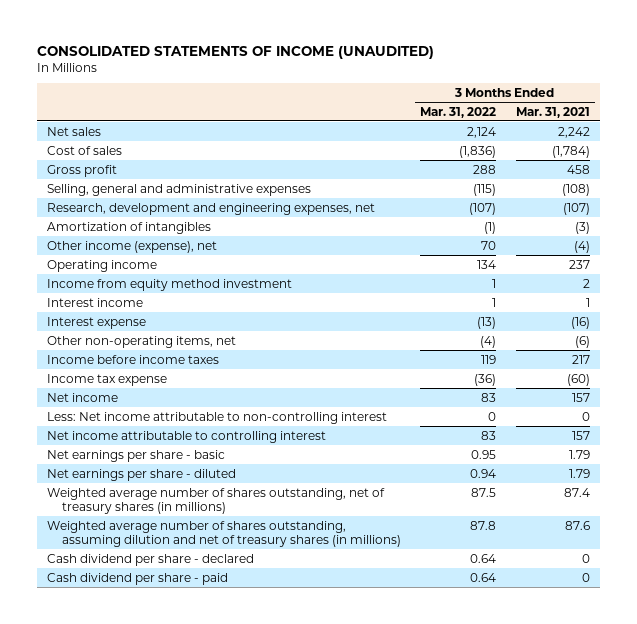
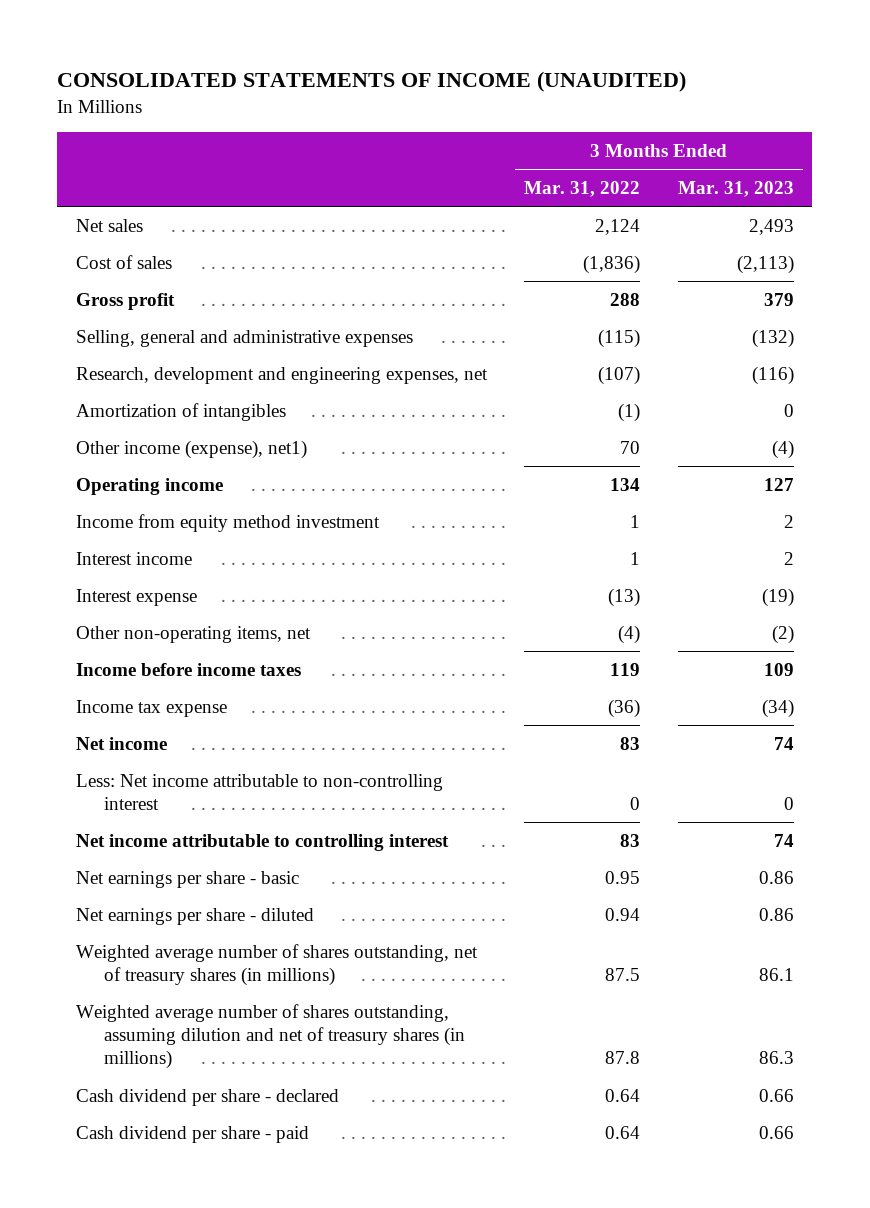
- | 3 Months Ended Mar. 31, 2022 | 3 Months Ended Mar. 31, 2021
+ | 3 Months Ended Mar. 31, 2022 | 3 Months Ended Mar. 31, 2023
- Other income (expense), net | 70 | (4)
+ Other income (expense), net1) | 70 | (4)

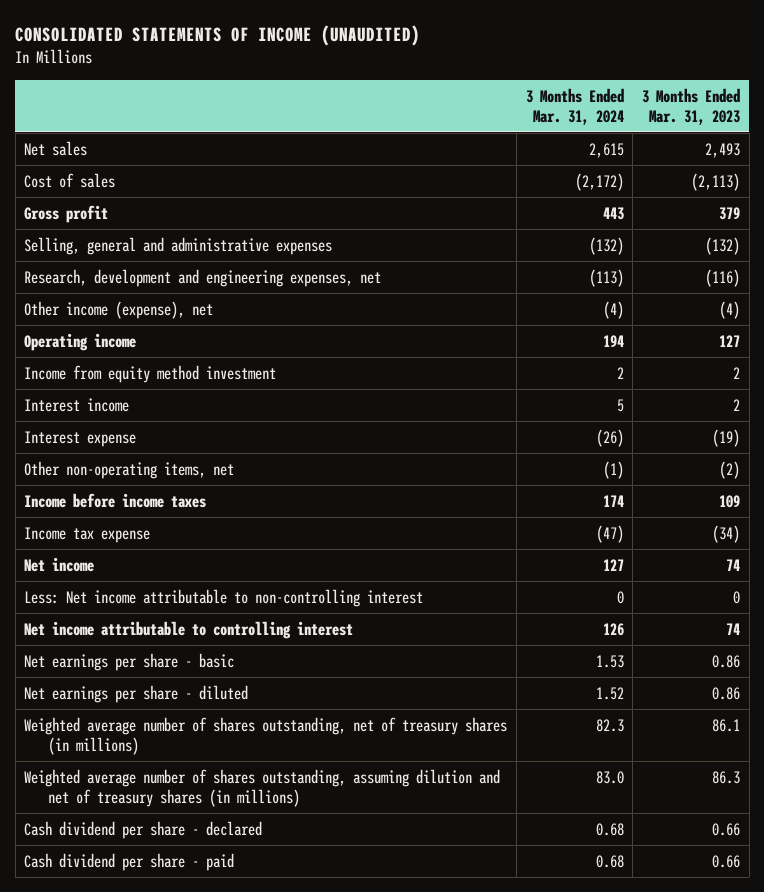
- | 3 Months Ended Mar. 31, 2022 | 3 Months Ended Mar. 31, 2023
+ | 3 Months Ended Mar. 31, 2024 | 3 Months Ended Mar. 31, 2023
- Amortization of intangibles | (1) | 0
- Other income (expense), net1) | 70 | (4)
+ Other income (expense), net | (4) | (4)

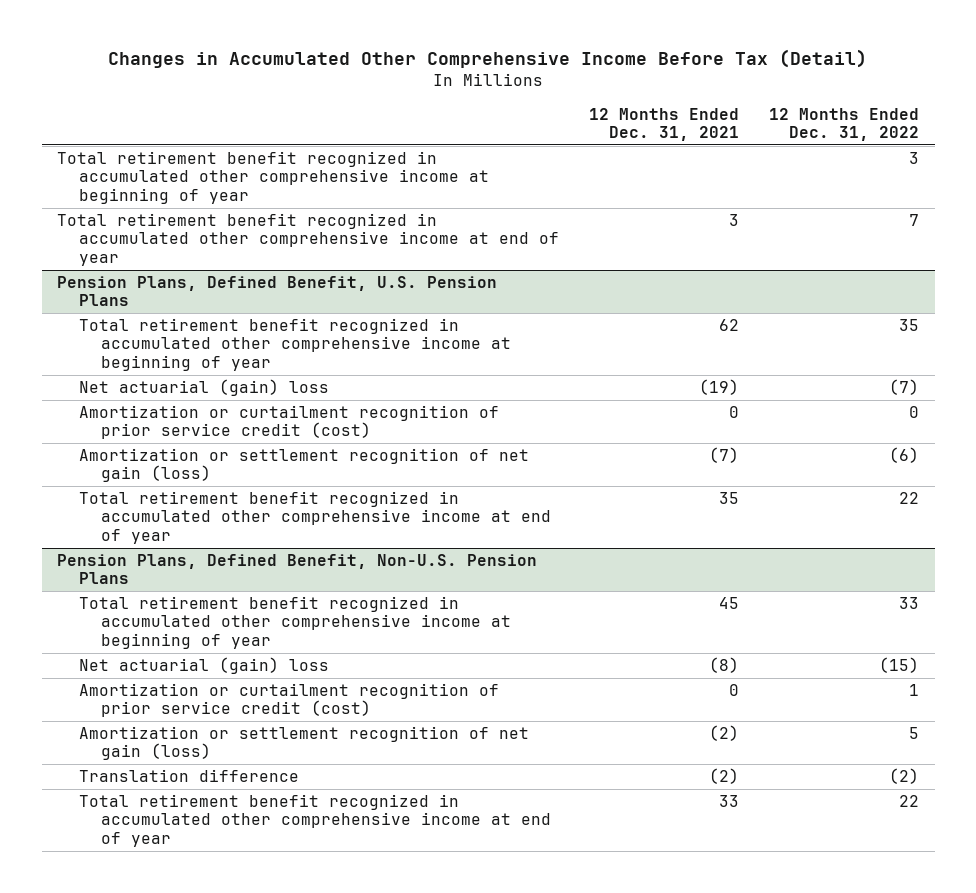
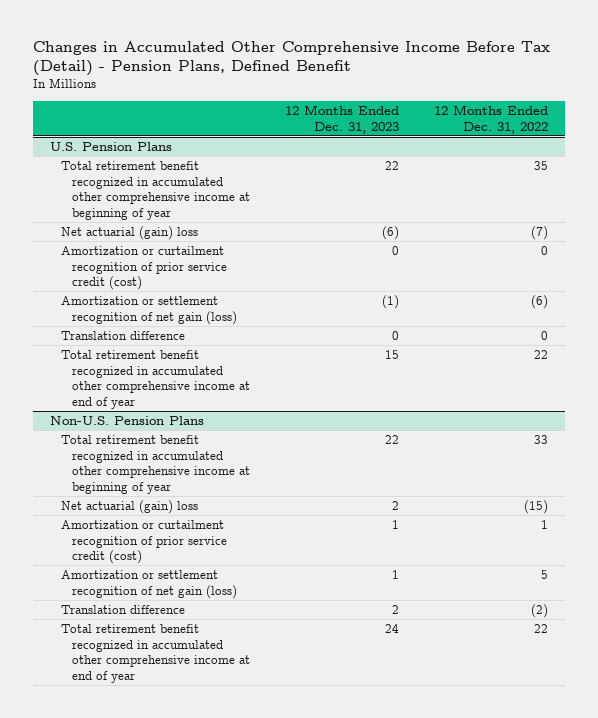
- Changes in Accumulated Other Comprehensive Income Before Tax (Detail)
+ Changes in Accumulated Other Comprehensive Income Before Tax (Detail) - Pension Plans, Defined Benefit
- | 12 Months Ended Dec. 31, 2021 | 12 Months Ended Dec. 31, 2022
+ | 12 Months Ended Dec. 31, 2023 | 12 Months Ended Dec. 31, 2022
- Total retirement benefit recognized in accumulated other comprehensive income at beginning of year | | 3
- Total retirement benefit recognized in accumulated other comprehensive income at end of year | 3 | 7
- Pension Plans, Defined Benefit, U.S. Pension Plans
+ U.S. Pension Plans
+ Translation difference | 0 | 0
- Pension Plans, Defined Benefit, Non-U.S. Pension Plans
+ Non-U.S. Pension Plans

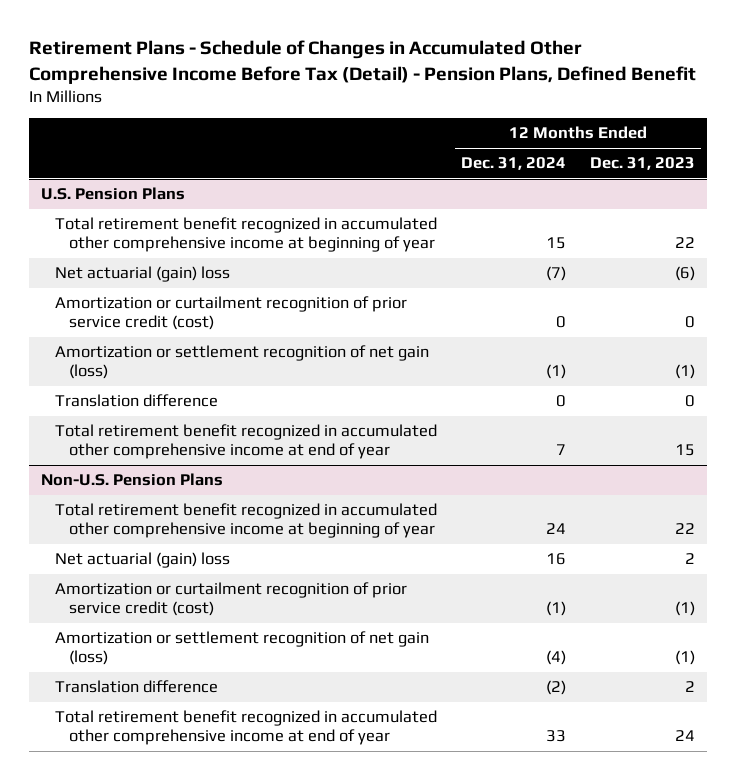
- Changes in Accumulated Other Comprehensive Income Before Tax (Detail) - Pension Plans, Defined Benefit
+ Retirement Plans - Schedule of Changes in Accumulated Other Comprehensive Income Before Tax (Detail) - Pension Plans, Defined Benefit
- | 12 Months Ended Dec. 31, 2023 | 12 Months Ended Dec. 31, 2022
+ | 12 Months Ended Dec. 31, 2024 | 12 Months Ended Dec. 31, 2023
@ Non-U.S. Pension Plans
- Amortization or curtailment recognition of prior service credit (cost) | 1 | 1
- Amortization or settlement recognition of net gain (loss) | 1 | 5
+ Amortization or curtailment recognition of prior service credit (cost) | (1) | (1)
+ Amortization or settlement recognition of net gain (loss) | (4) | (1)

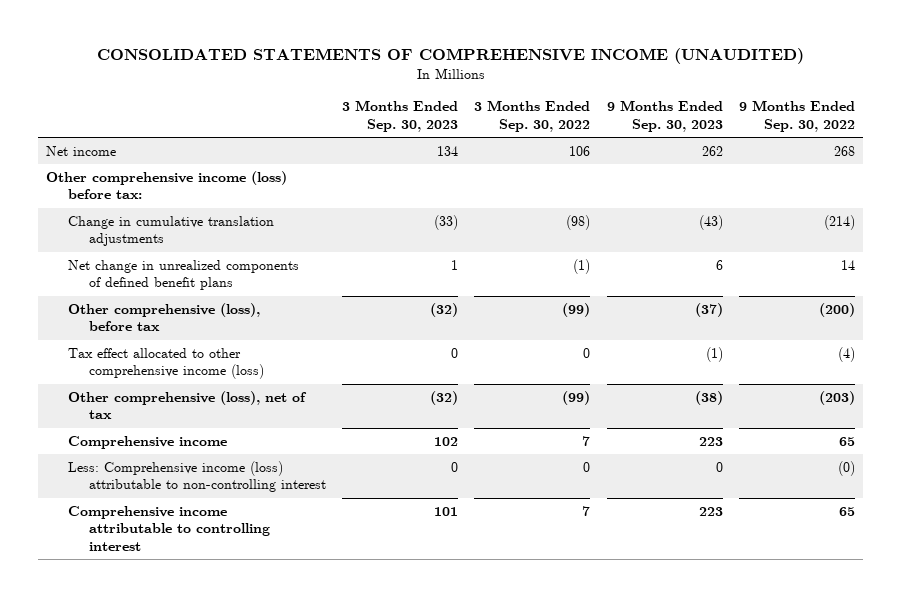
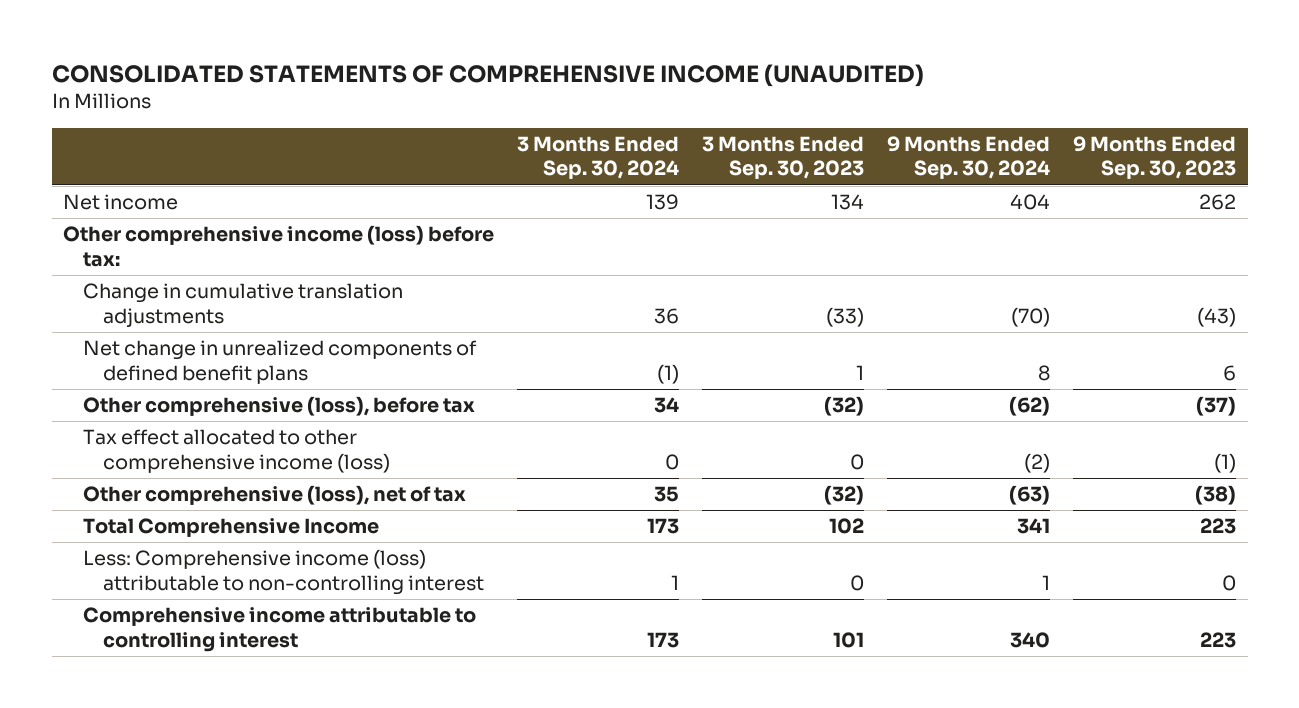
- | 3 Months Ended Sep. 30, 2023 | 3 Months Ended Sep. 30, 2022 | 9 Months Ended Sep. 30, 2023 | 9 Months Ended Sep. 30, 2022
+ | 3 Months Ended Sep. 30, 2024 | 3 Months Ended Sep. 30, 2023 | 9 Months Ended Sep. 30, 2024 | 9 Months Ended Sep. 30, 2023
- Comprehensive income | 102 | 7 | 223 | 65
+ Total Comprehensive Income | 173 | 102 | 341 | 223

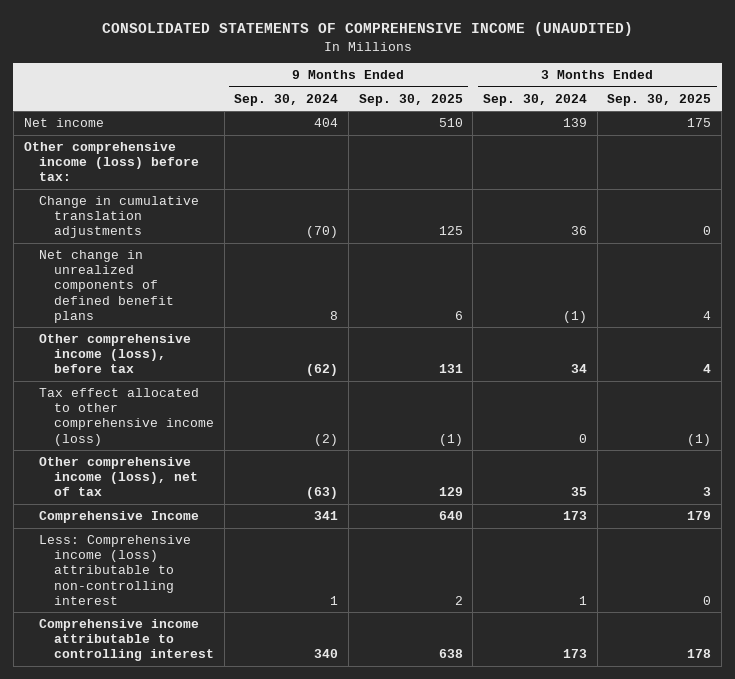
- | 3 Months Ended Sep. 30, 2024 | 3 Months Ended Sep. 30, 2023 | 9 Months Ended Sep. 30, 2024 | 9 Months Ended Sep. 30, 2023
+ | 9 Months Ended Sep. 30, 2024 | 9 Months Ended Sep. 30, 2025 | 3 Months Ended Sep. 30, 2024 | 3 Months Ended Sep. 30, 2025
- Other comprehensive (loss), before tax | 34 | (32) | (62) | (37)
+ Other comprehensive income (loss), before tax | (62) | 131 | 34 | 4
- Other comprehensive (loss), net of tax | 35 | (32) | (63) | (38)
- Total Comprehensive Income | 173 | 102 | 341 | 223
+ Other comprehensive income (loss), net of tax | (63) | 129 | 35 | 3
+ Comprehensive Income | 341 | 640 | 173 | 179

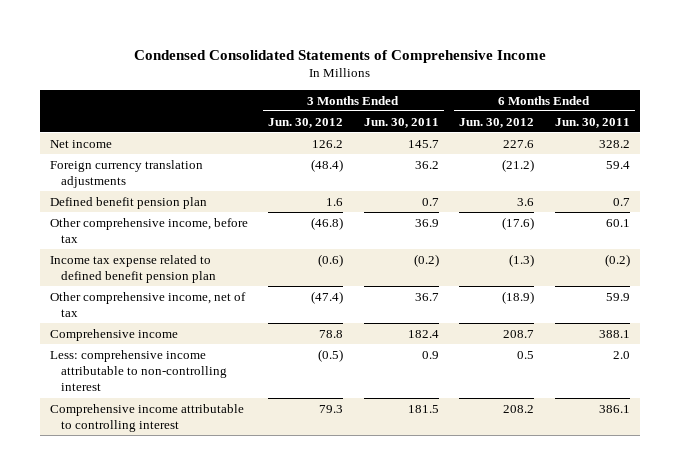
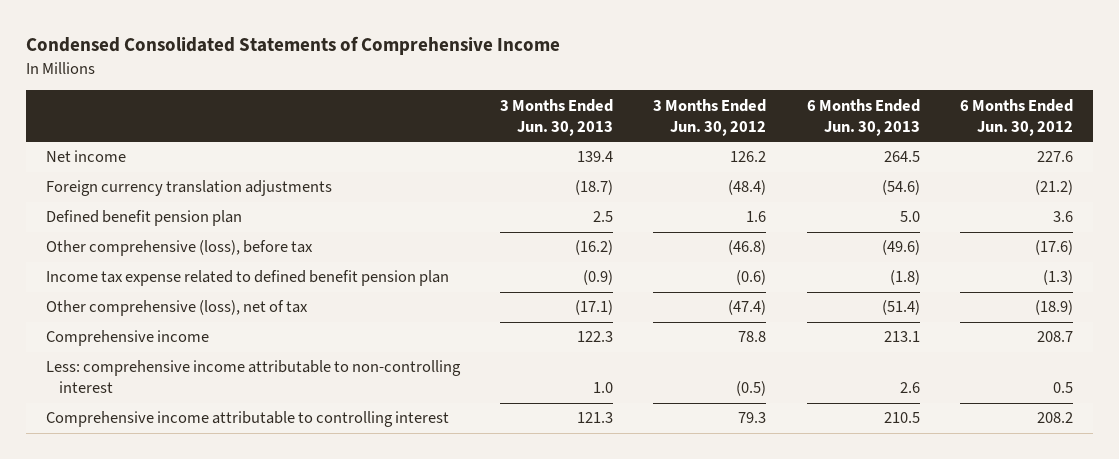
- | 3 Months Ended Jun. 30, 2012 | 3 Months Ended Jun. 30, 2011 | 6 Months Ended Jun. 30, 2012 | 6 Months Ended Jun. 30, 2011
+ | 3 Months Ended Jun. 30, 2013 | 3 Months Ended Jun. 30, 2012 | 6 Months Ended Jun. 30, 2013 | 6 Months Ended Jun. 30, 2012
- Other comprehensive income, before tax | (46.8) | 36.9 | (17.6) | 60.1
+ Other comprehensive (loss), before tax | (16.2) | (46.8) | (49.6) | (17.6)
- Other comprehensive income, net of tax | (47.4) | 36.7 | (18.9) | 59.9
+ Other comprehensive (loss), net of tax | (17.1) | (47.4) | (51.4) | (18.9)

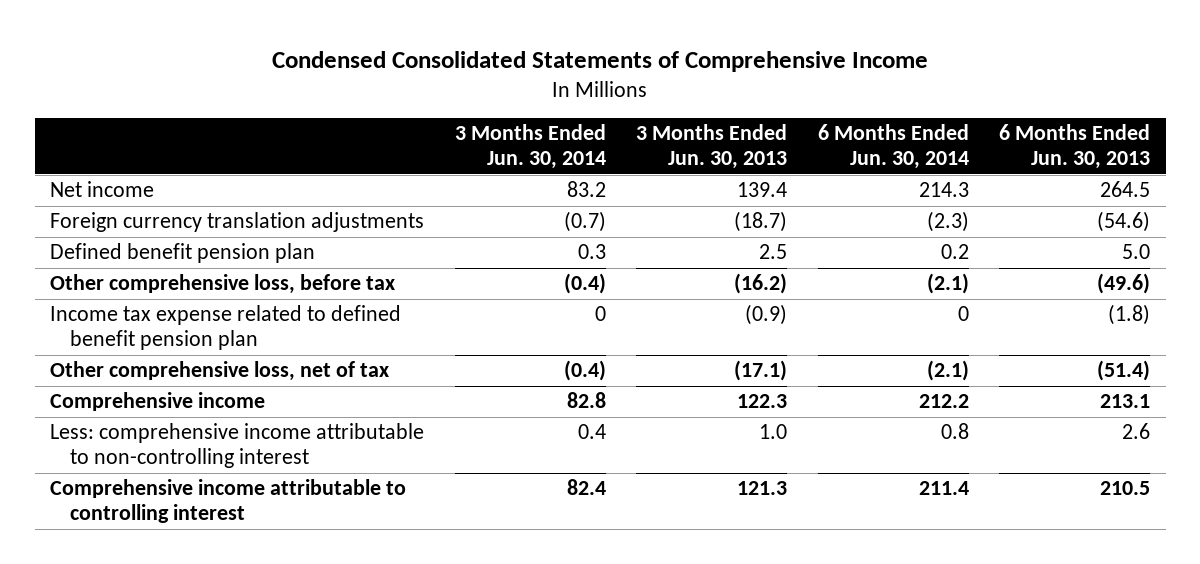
- | 3 Months Ended Jun. 30, 2013 | 3 Months Ended Jun. 30, 2012 | 6 Months Ended Jun. 30, 2013 | 6 Months Ended Jun. 30, 2012
+ | 3 Months Ended Jun. 30, 2014 | 3 Months Ended Jun. 30, 2013 | 6 Months Ended Jun. 30, 2014 | 6 Months Ended Jun. 30, 2013
- Other comprehensive (loss), before tax | (16.2) | (46.8) | (49.6) | (17.6)
+ Other comprehensive loss, before tax | (0.4) | (16.2) | (2.1) | (49.6)
- Other comprehensive (loss), net of tax | (17.1) | (47.4) | (51.4) | (18.9)
+ Other comprehensive loss, net of tax | (0.4) | (17.1) | (2.1) | (51.4)

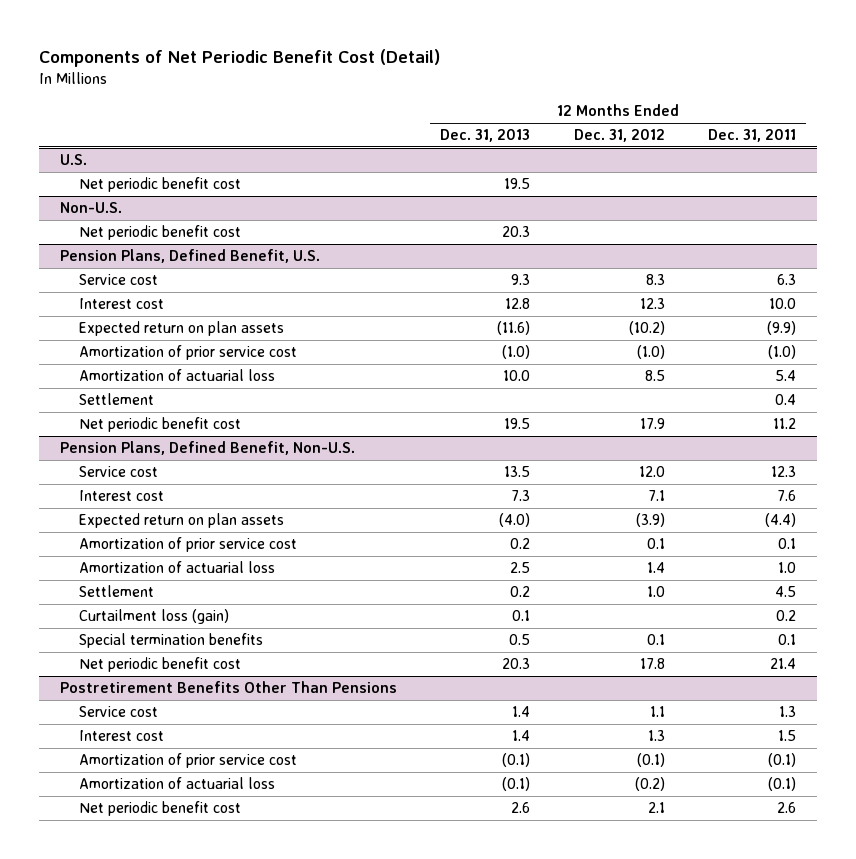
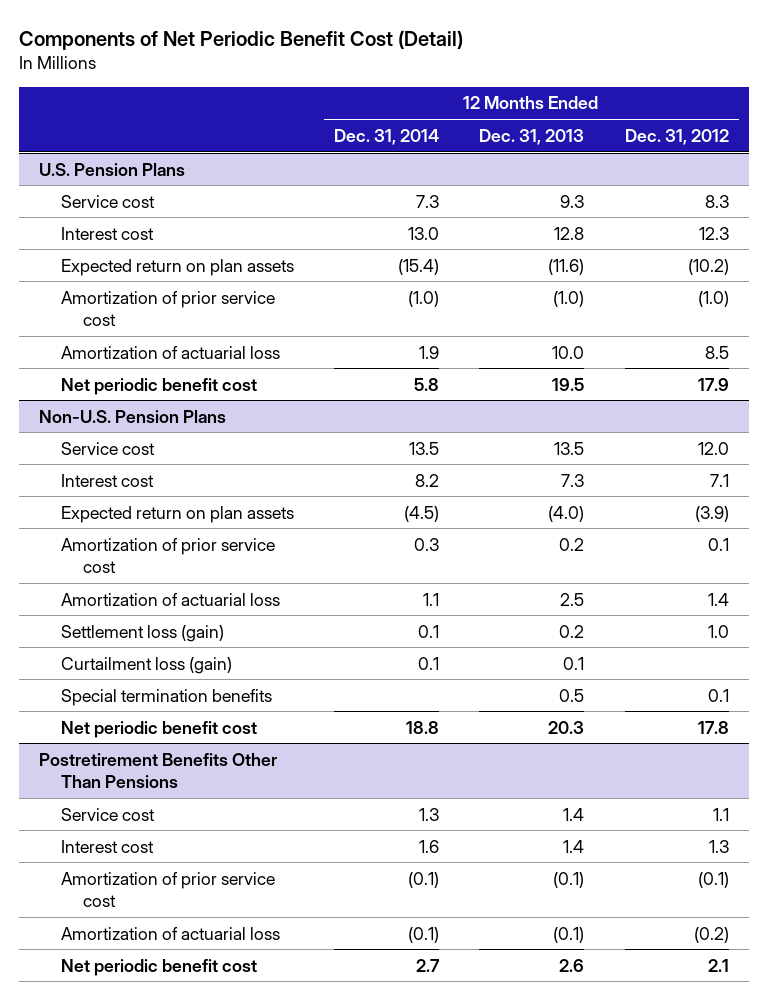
- | 12 Months Ended Dec. 31, 2013 | 12 Months Ended Dec. 31, 2012 | 12 Months Ended Dec. 31, 2011
+ | 12 Months Ended Dec. 31, 2014 | 12 Months Ended Dec. 31, 2013 | 12 Months Ended Dec. 31, 2012
- U.S.
- Net periodic benefit cost | 19.5 | |
- Non-U.S.
- Net periodic benefit cost | 20.3 | |
- Pension Plans, Defined Benefit, U.S.
+ U.S. Pension Plans
- Settlement | | | 0.4
- Pension Plans, Defined Benefit, Non-U.S.
+ Non-U.S. Pension Plans
- Settlement | 0.2 | 1.0 | 4.5
+ Settlement loss (gain) | 0.1 | 0.2 | 1.0

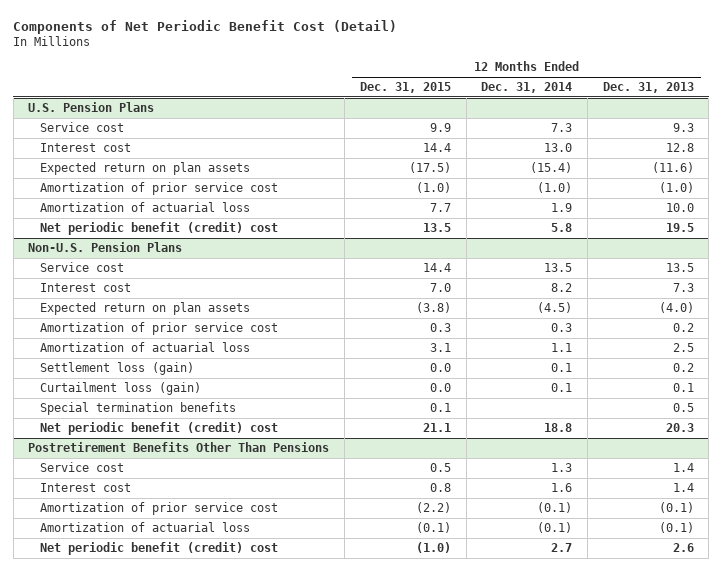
- | 12 Months Ended Dec. 31, 2014 | 12 Months Ended Dec. 31, 2013 | 12 Months Ended Dec. 31, 2012
+ | 12 Months Ended Dec. 31, 2015 | 12 Months Ended Dec. 31, 2014 | 12 Months Ended Dec. 31, 2013
@ U.S. Pension Plans
- Net periodic benefit cost | 5.8 | 19.5 | 17.9
+ Net periodic benefit (credit) cost | 13.5 | 5.8 | 19.5
@ Non-U.S. Pension Plans
- Net periodic benefit cost | 18.8 | 20.3 | 17.8
+ Net periodic benefit (credit) cost | 21.1 | 18.8 | 20.3
@ Postretirement Benefits Other Than Pensions
- Net periodic benefit cost | 2.7 | 2.6 | 2.1
+ Net periodic benefit (credit) cost | (1.0) | 2.7 | 2.6

